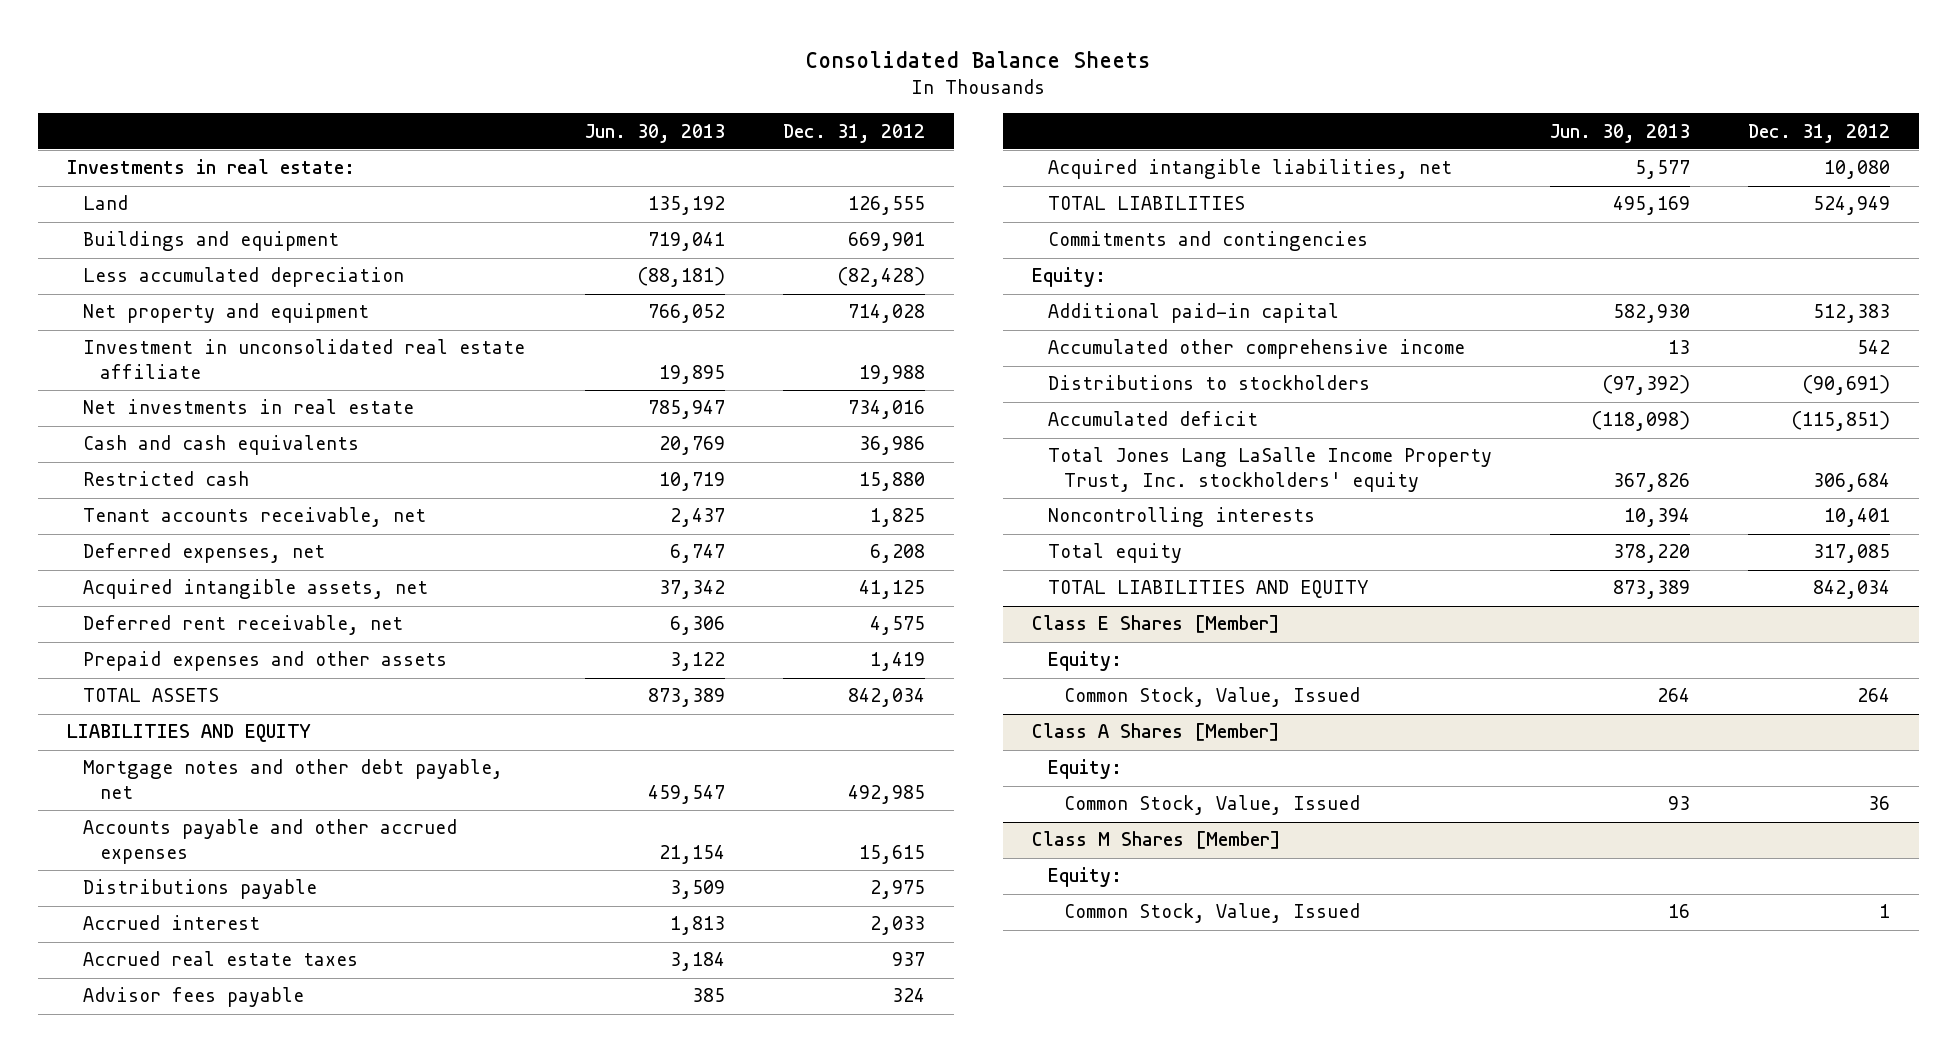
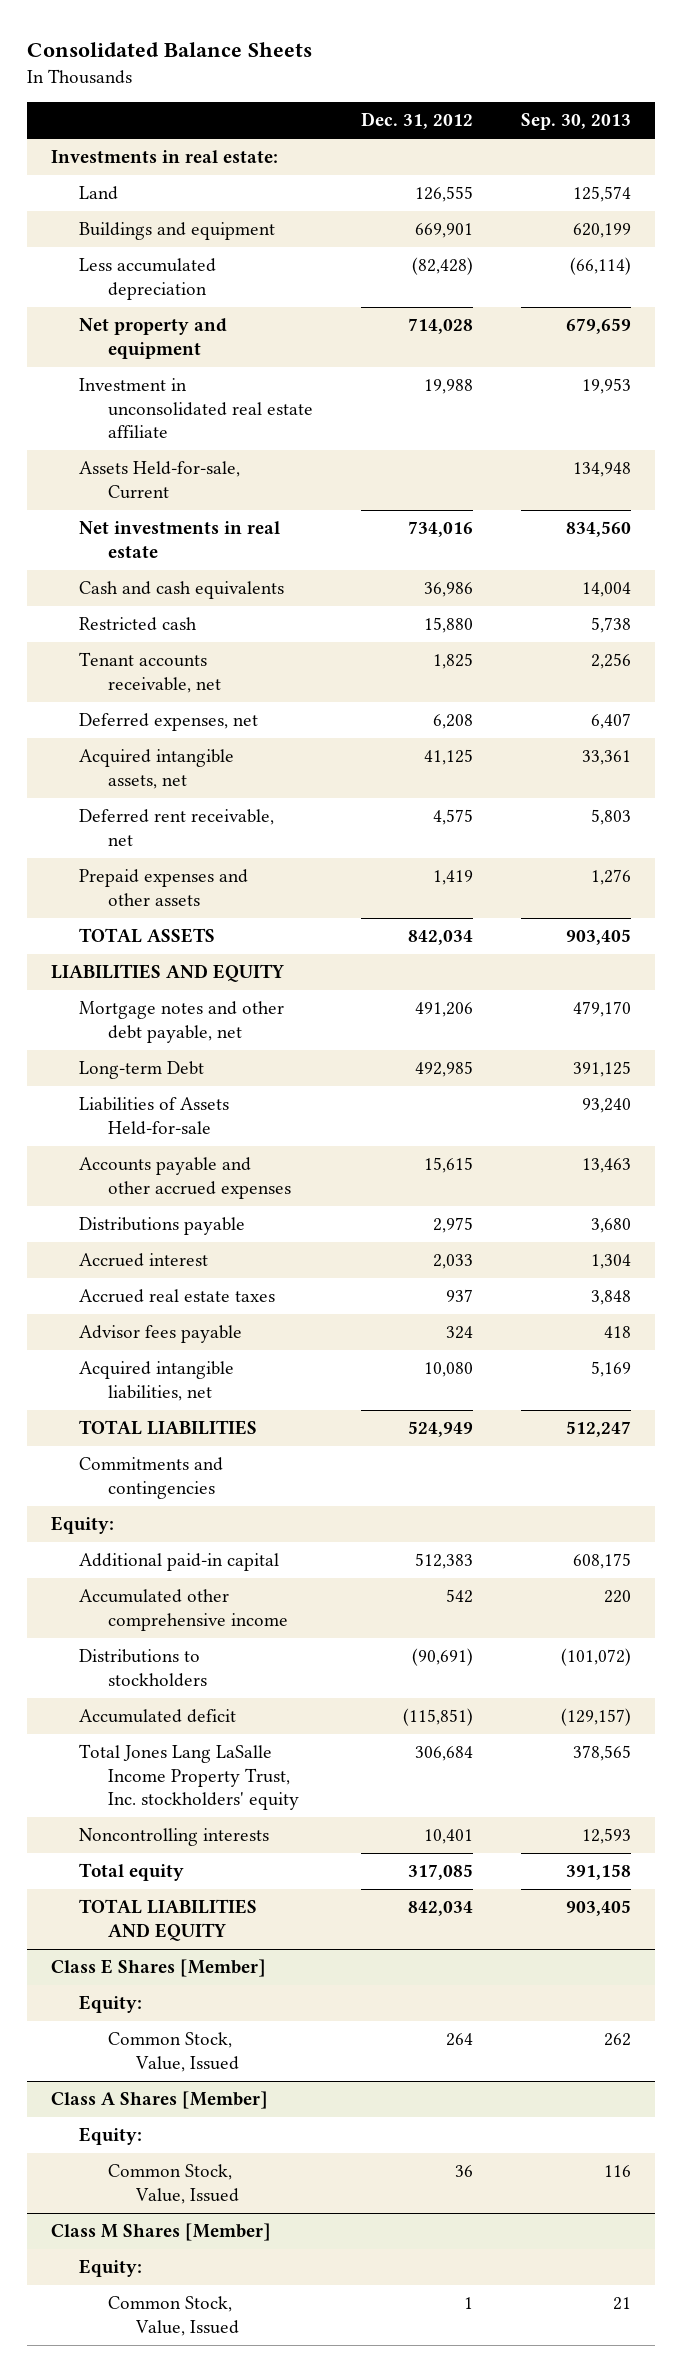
- | Jun. 30, 2013 | Dec. 31, 2012
+ | Dec. 31, 2012 | Sep. 30, 2013
+ Assets Held-for-sale, Current | | 134,948
- Mortgage notes and other debt payable, net | 459,547 | 492,985
+ Mortgage notes and other debt payable, net | 491,206 | 479,170
+ Long-term Debt | 492,985 | 391,125
+ Liabilities of Assets Held-for-sale | | 93,240

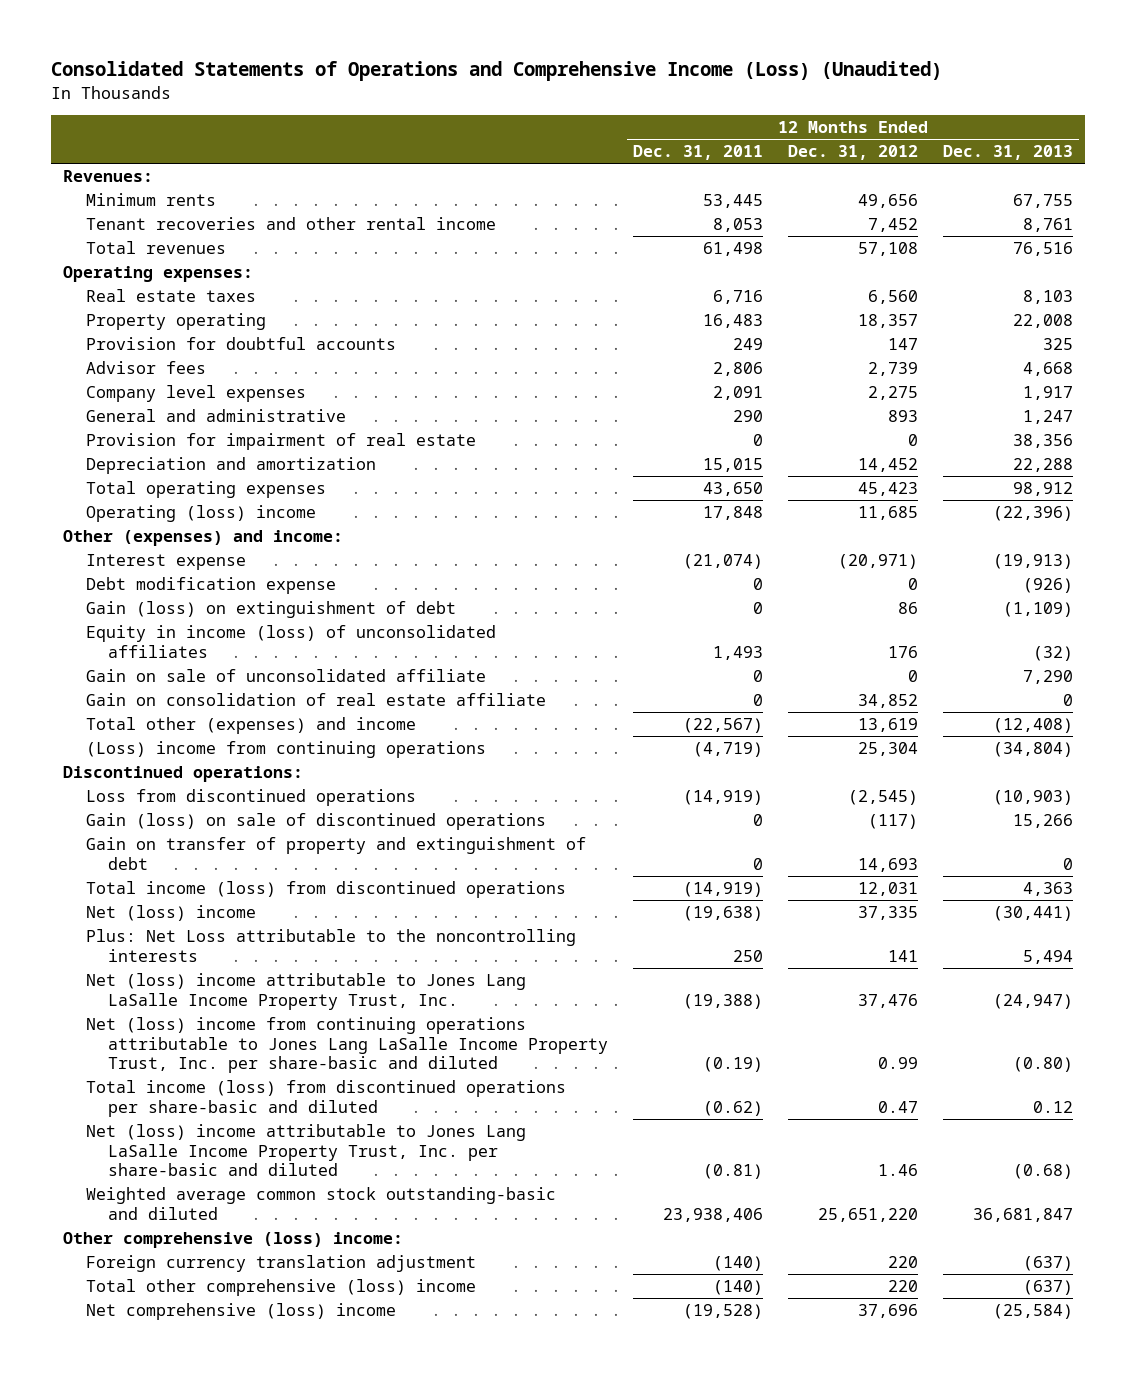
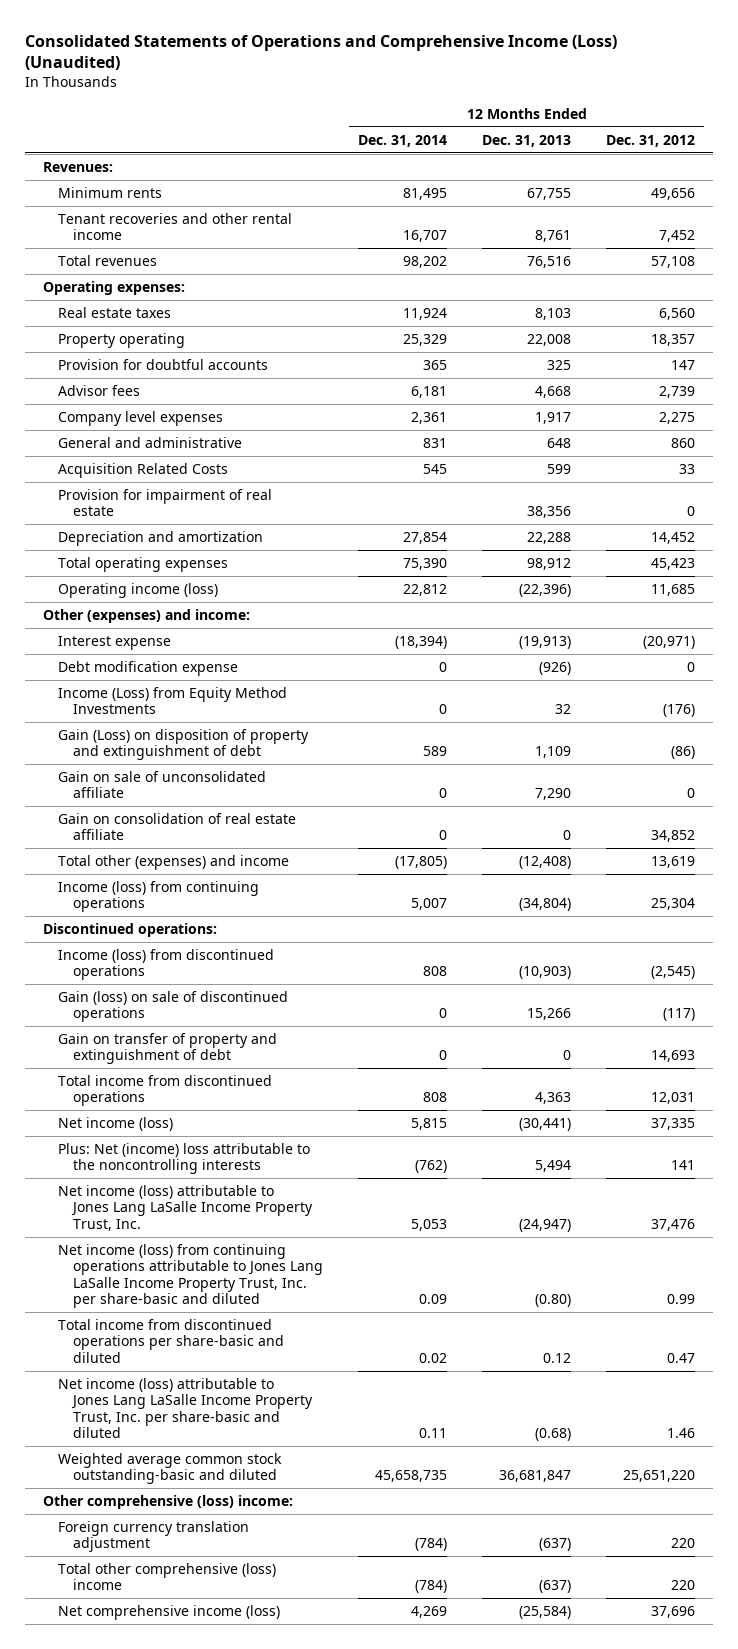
- | 12 Months Ended Dec. 31, 2011 | 12 Months Ended Dec. 31, 2012 | 12 Months Ended Dec. 31, 2013
+ | 12 Months Ended Dec. 31, 2014 | 12 Months Ended Dec. 31, 2013 | 12 Months Ended Dec. 31, 2012
- General and administrative | 290 | 893 | 1,247
+ General and administrative | 831 | 648 | 860
+ Acquisition Related Costs | 545 | 599 | 33
- Operating (loss) income | 17,848 | 11,685 | (22,396)
+ Operating income (loss) | 22,812 | (22,396) | 11,685
- Gain (loss) on extinguishment of debt | 0 | 86 | (1,109)
- Equity in income (loss) of unconsolidated affiliates | 1,493 | 176 | (32)
+ Income (Loss) from Equity Method Investments | 0 | 32 | (176)
+ Gain (Loss) on disposition of property and extinguishment of debt | 589 | 1,109 | (86)
- (Loss) income from continuing operations | (4,719) | 25,304 | (34,804)
+ Income (loss) from continuing operations | 5,007 | (34,804) | 25,304
- Loss from discontinued operations | (14,919) | (2,545) | (10,903)
+ Income (loss) from discontinued operations | 808 | (10,903) | (2,545)
- Total income (loss) from discontinued operations | (14,919) | 12,031 | 4,363
- Net (loss) income | (19,638) | 37,335 | (30,441)
- Plus: Net Loss attributable to the noncontrolling interests | 250 | 141 | 5,494
- Net (loss) income attributable to Jones Lang LaSalle Income Property Trust, Inc. | (19,388) | 37,476 | (24,947)
- Net (loss) income from continuing operations attributable to Jones Lang LaSalle Income Property Trust, Inc. per share-basic and diluted | (0.19) | 0.99 | (0.80)
- Total income (loss) from discontinued operations per share-basic and diluted | (0.62) | 0.47 | 0.12
- Net (loss) income attributable to Jones Lang LaSalle Income Property Trust, Inc. per share-basic and diluted | (0.81) | 1.46 | (0.68)
+ Total income from discontinued operations | 808 | 4,363 | 12,031
+ Net income (loss) | 5,815 | (30,441) | 37,335
+ Plus: Net (income) loss attributable to the noncontrolling interests | (762) | 5,494 | 141
+ Net income (loss) attributable to Jones Lang LaSalle Income Property Trust, Inc. | 5,053 | (24,947) | 37,476
+ Net income (loss) from continuing operations attributable to Jones Lang LaSalle Income Property Trust, Inc. per share-basic and diluted | 0.09 | (0.80) | 0.99
+ Total income from discontinued operations per share-basic and diluted | 0.02 | 0.12 | 0.47
+ Net income (loss) attributable to Jones Lang LaSalle Income Property Trust, Inc. per share-basic and diluted | 0.11 | (0.68) | 1.46
- Net comprehensive (loss) income | (19,528) | 37,696 | (25,584)
+ Net comprehensive income (loss) | 4,269 | (25,584) | 37,696

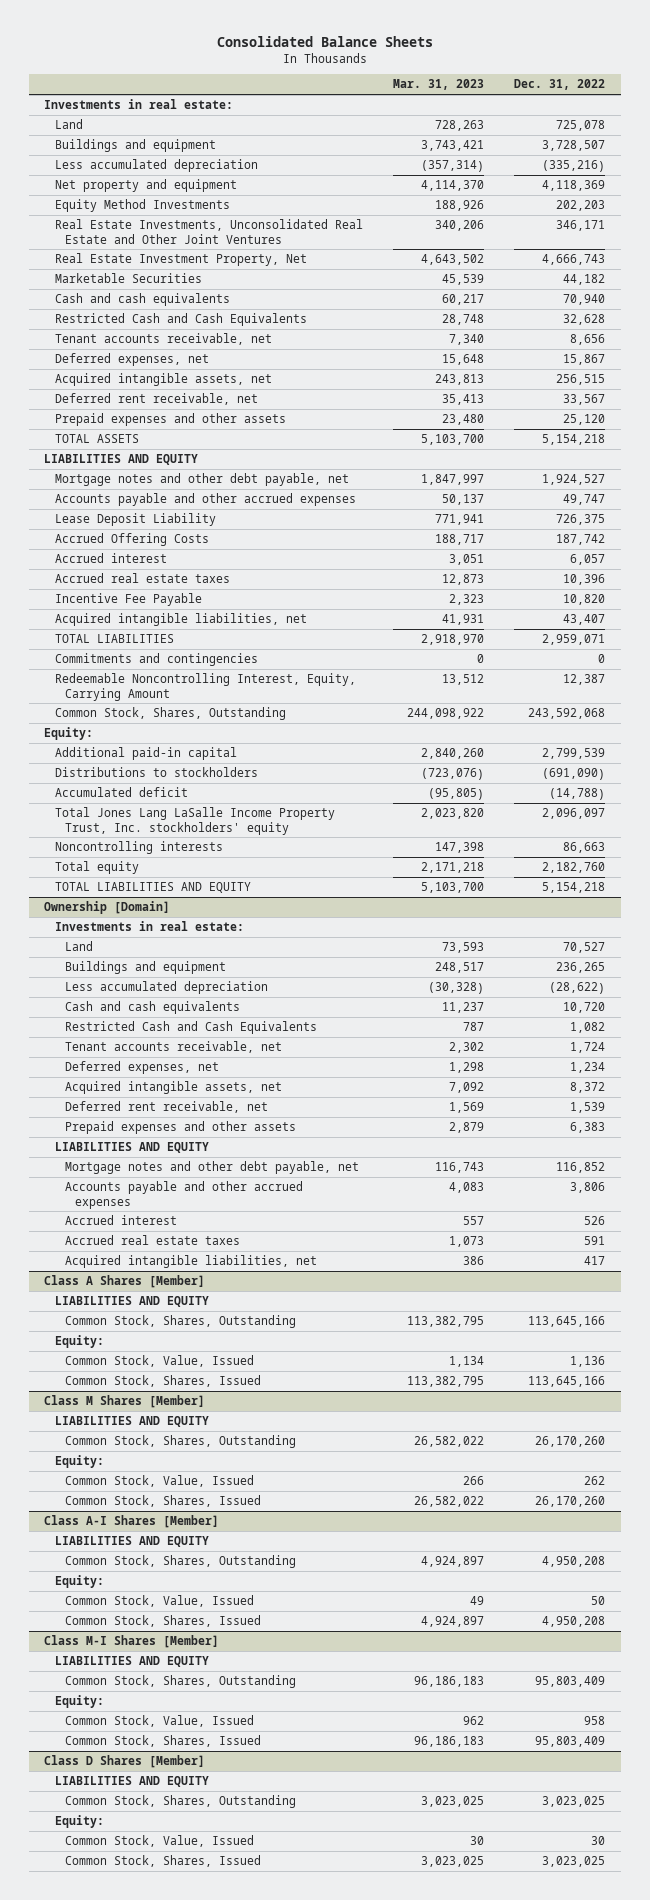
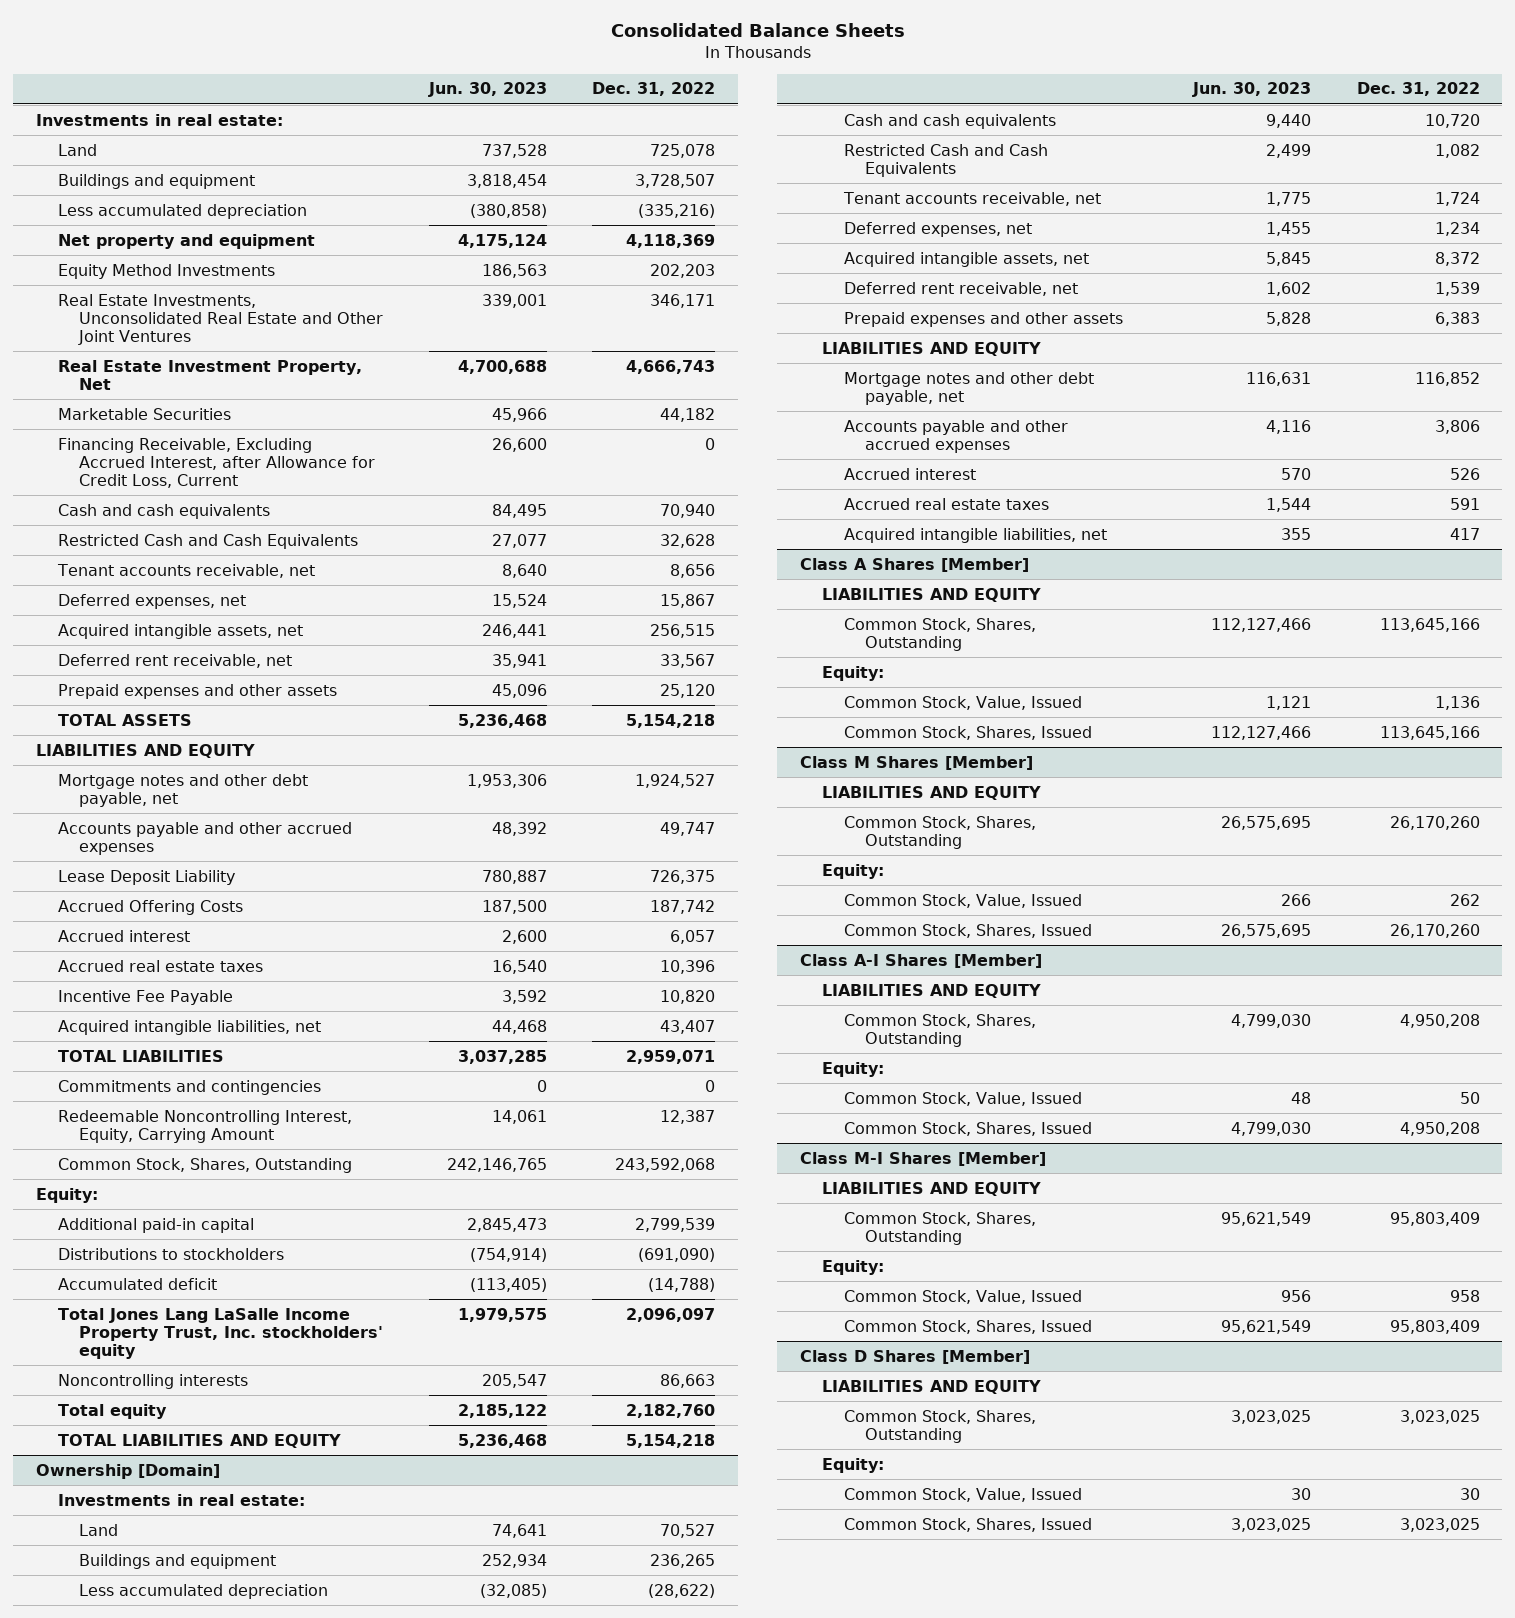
- | Mar. 31, 2023 | Dec. 31, 2022
+ | Jun. 30, 2023 | Dec. 31, 2022
+ Financing Receivable, Excluding Accrued Interest, after Allowance for Credit Loss, Current | 26,600 | 0

